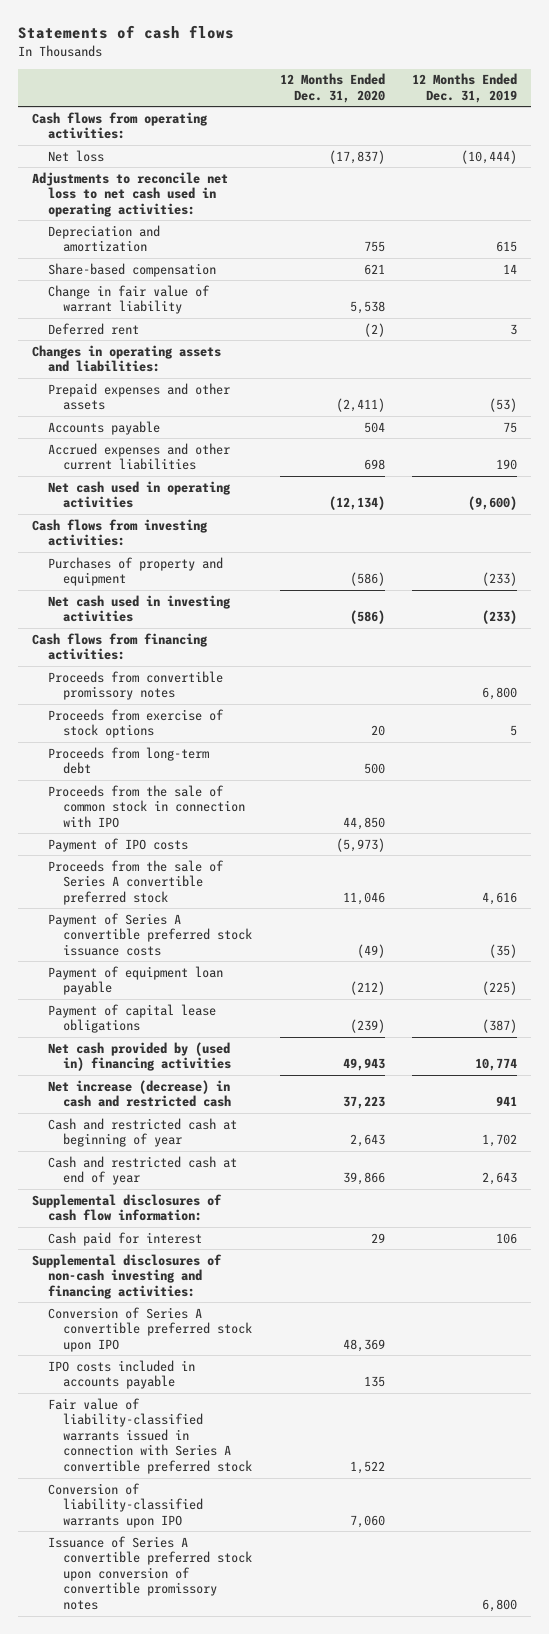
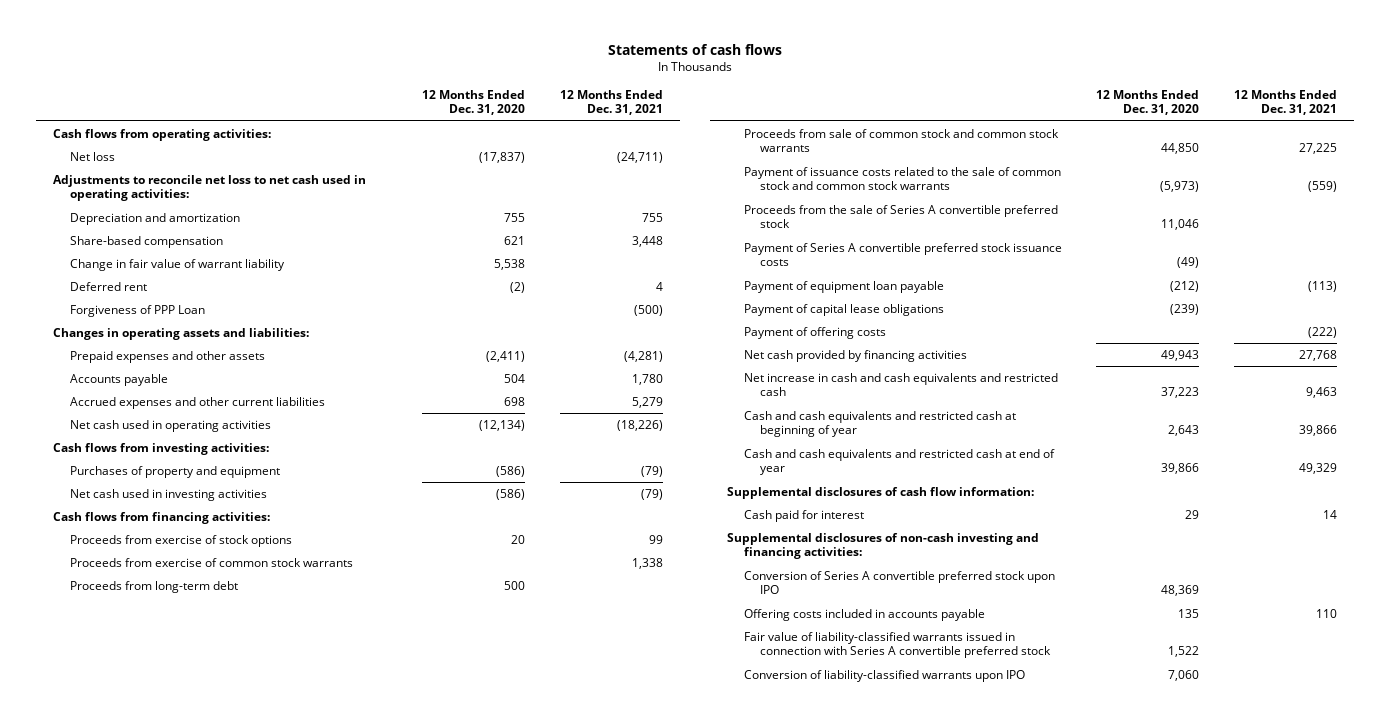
- | 12 Months Ended Dec. 31, 2020 | 12 Months Ended Dec. 31, 2019
+ | 12 Months Ended Dec. 31, 2020 | 12 Months Ended Dec. 31, 2021
+ Forgiveness of PPP Loan | | (500)
- Proceeds from convertible promissory notes | | 6,800
+ Proceeds from exercise of common stock warrants | | 1,338
- Proceeds from the sale of common stock in connection with IPO | 44,850 |
- Payment of IPO costs | (5,973) |
+ Proceeds from sale of common stock and common stock warrants | 44,850 | 27,225
+ Payment of issuance costs related to the sale of common stock and common stock warrants | (5,973) | (559)
- Net cash provided by (used in) financing activities | 49,943 | 10,774
- Net increase (decrease) in cash and restricted cash | 37,223 | 941
- Cash and restricted cash at beginning of year | 2,643 | 1,702
- Cash and restricted cash at end of year | 39,866 | 2,643
+ Payment of offering costs | | (222)
+ Net cash provided by financing activities | 49,943 | 27,768
+ Net increase in cash and cash equivalents and restricted cash | 37,223 | 9,463
+ Cash and cash equivalents and restricted cash at beginning of year | 2,643 | 39,866
+ Cash and cash equivalents and restricted cash at end of year | 39,866 | 49,329
- IPO costs included in accounts payable | 135 |
+ Offering costs included in accounts payable | 135 | 110
- Issuance of Series A convertible preferred stock upon conversion of convertible promissory notes | | 6,800

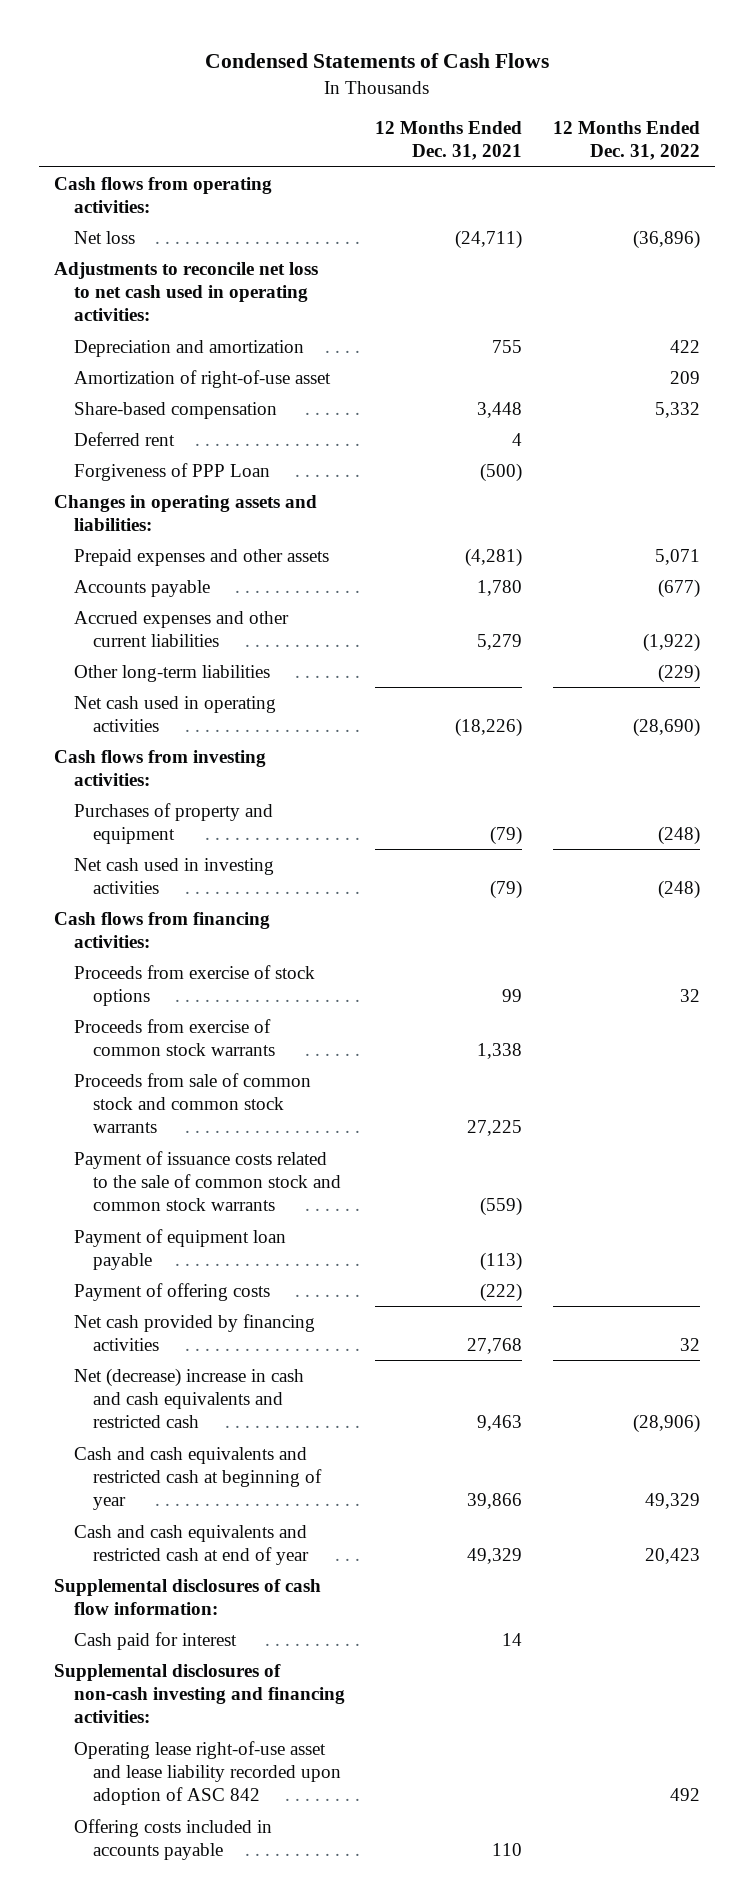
- Statements of cash flows
+ Condensed Statements of Cash Flows
- | 12 Months Ended Dec. 31, 2020 | 12 Months Ended Dec. 31, 2021
+ | 12 Months Ended Dec. 31, 2021 | 12 Months Ended Dec. 31, 2022
+ Amortization of right-of-use asset | | 209
- Change in fair value of warrant liability | 5,538 |
+ Other long-term liabilities | | (229)
- Proceeds from long-term debt | 500 |
- Proceeds from the sale of Series A convertible preferred stock | 11,046 |
- Payment of Series A convertible preferred stock issuance costs | (49) |
- Payment of capital lease obligations | (239) |
- Net increase in cash and cash equivalents and restricted cash | 37,223 | 9,463
+ Net (decrease) increase in cash and cash equivalents and restricted cash | 9,463 | (28,906)
- Conversion of Series A convertible preferred stock upon IPO | 48,369 |
+ Operating lease right-of-use asset and lease liability recorded upon adoption of ASC 842 | | 492
- Fair value of liability-classified warrants issued in connection with Series A convertible preferred stock | 1,522 |
- Conversion of liability-classified warrants upon IPO | 7,060 |

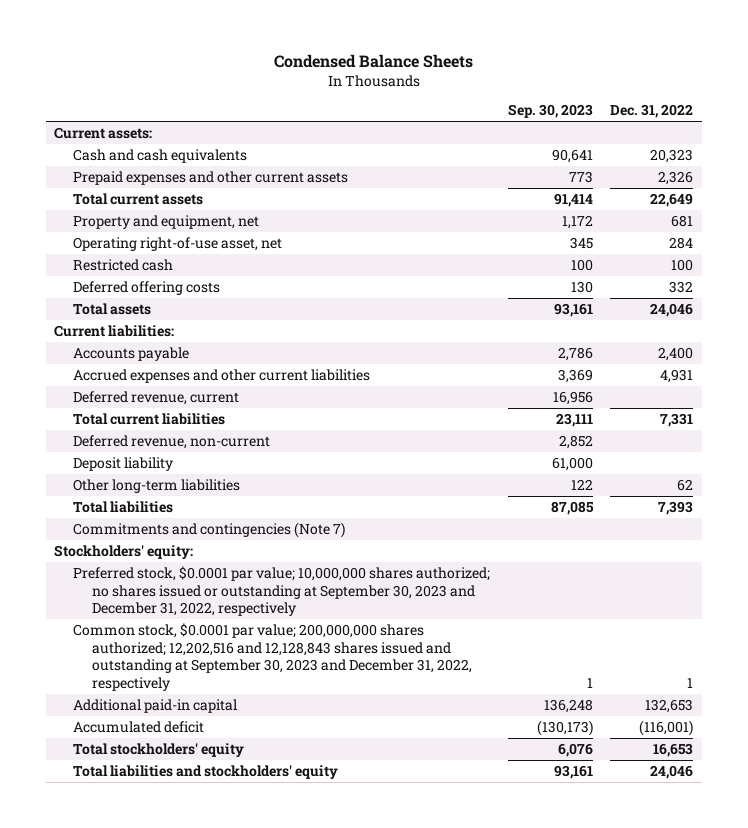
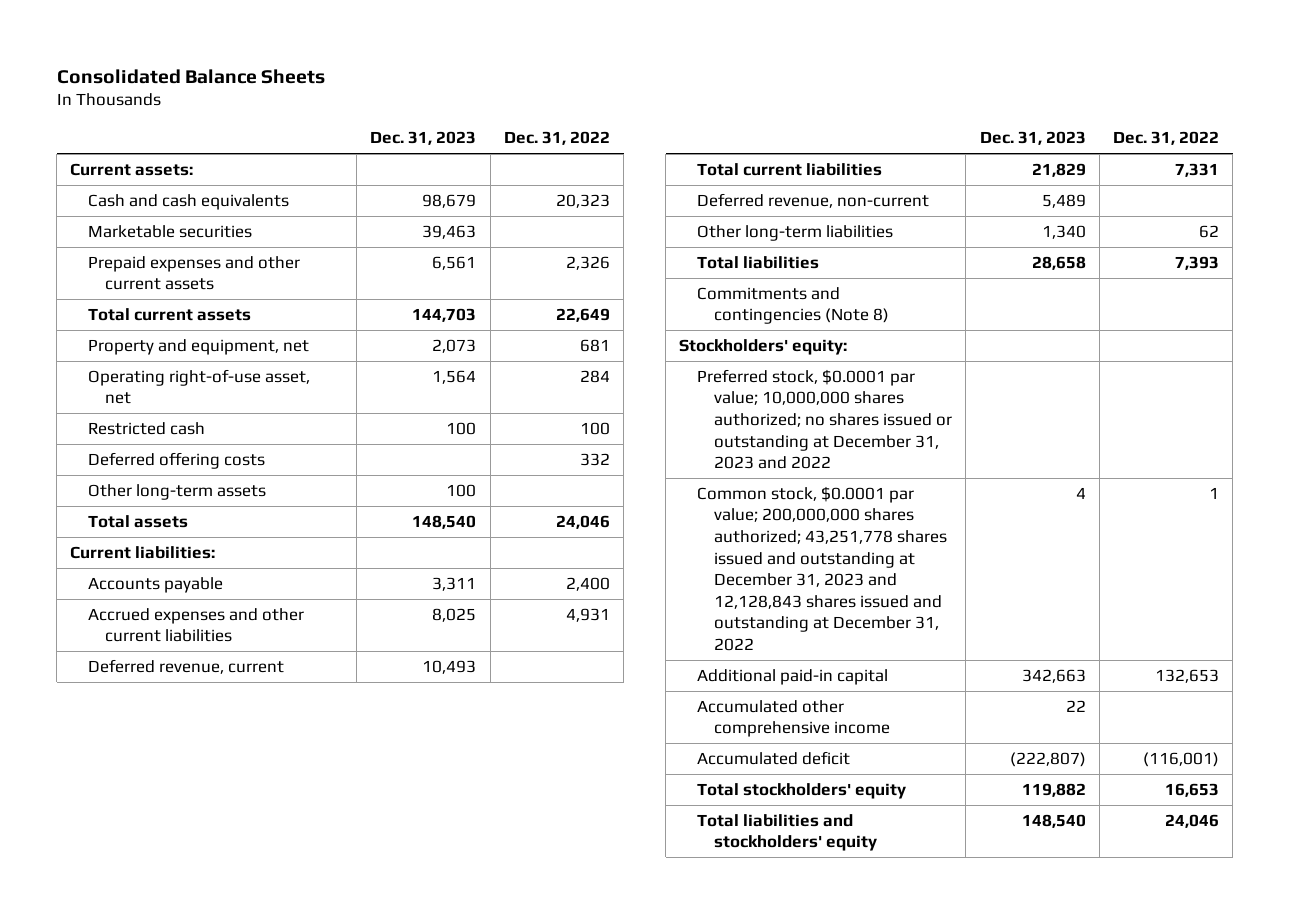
- Condensed Balance Sheets
+ Consolidated Balance Sheets
- | Sep. 30, 2023 | Dec. 31, 2022
+ | Dec. 31, 2023 | Dec. 31, 2022
+ Marketable securities | 39,463 |
+ Other long-term assets | 100 |
- Deposit liability | 61,000 |
- Commitments and contingencies (Note 7)
+ Commitments and contingencies (Note 8)
- Preferred stock, $0.0001 par value; 10,000,000 shares authorized; no shares issued or outstanding at September 30, 2023 and December 31, 2022, respectively
- Common stock, $0.0001 par value; 200,000,000 shares authorized; 12,202,516 and 12,128,843 shares issued and outstanding at September 30, 2023 and December 31, 2022, respectively | 1 | 1
+ Preferred stock, $0.0001 par value; 10,000,000 shares authorized; no shares issued or outstanding at December 31, 2023 and 2022
+ Common stock, $0.0001 par value; 200,000,000 shares authorized; 43,251,778 shares issued and outstanding at December 31, 2023 and 12,128,843 shares issued and outstanding at December 31, 2022 | 4 | 1
+ Accumulated other comprehensive income | 22 |

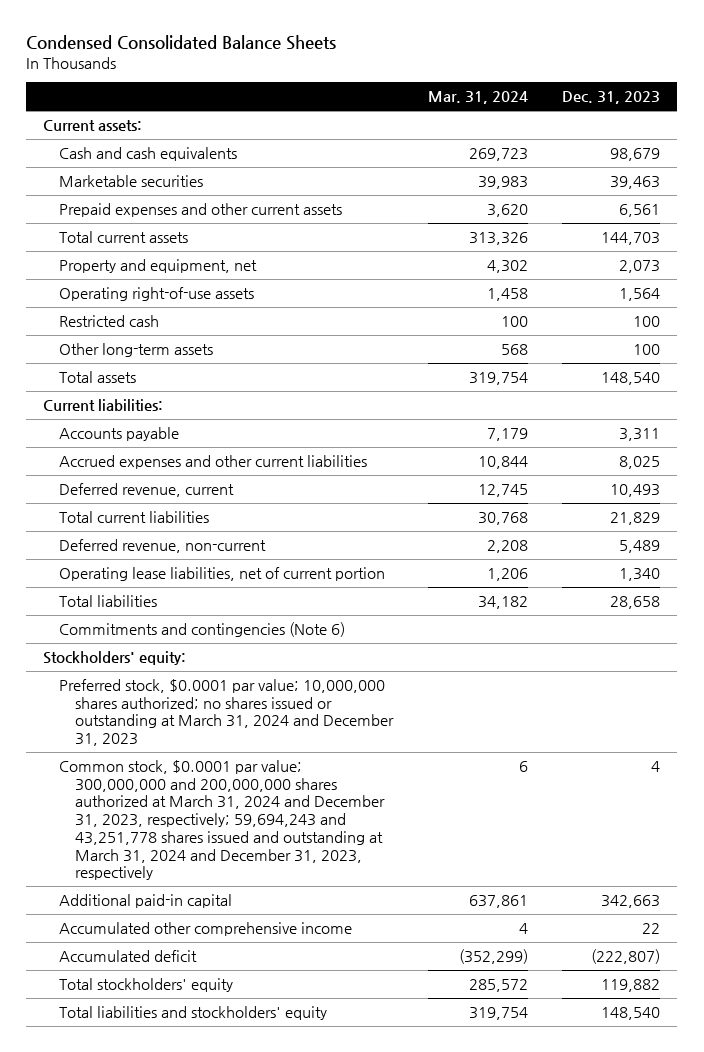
- Consolidated Balance Sheets
+ Condensed Consolidated Balance Sheets
- | Dec. 31, 2023 | Dec. 31, 2022
+ | Mar. 31, 2024 | Dec. 31, 2023
- Operating right-of-use asset, net | 1,564 | 284
+ Operating right-of-use assets | 1,458 | 1,564
- Deferred offering costs | | 332
- Other long-term liabilities | 1,340 | 62
+ Operating lease liabilities, net of current portion | 1,206 | 1,340
- Commitments and contingencies (Note 8)
+ Commitments and contingencies (Note 6)
- Preferred stock, $0.0001 par value; 10,000,000 shares authorized; no shares issued or outstanding at December 31, 2023 and 2022
- Common stock, $0.0001 par value; 200,000,000 shares authorized; 43,251,778 shares issued and outstanding at December 31, 2023 and 12,128,843 shares issued and outstanding at December 31, 2022 | 4 | 1
+ Preferred stock, $0.0001 par value; 10,000,000 shares authorized; no shares issued or outstanding at March 31, 2024 and December 31, 2023
+ Common stock, $0.0001 par value; 300,000,000 and 200,000,000 shares authorized at March 31, 2024 and December 31, 2023, respectively; 59,694,243 and 43,251,778 shares issued and outstanding at March 31, 2024 and December 31, 2023, respectively | 6 | 4

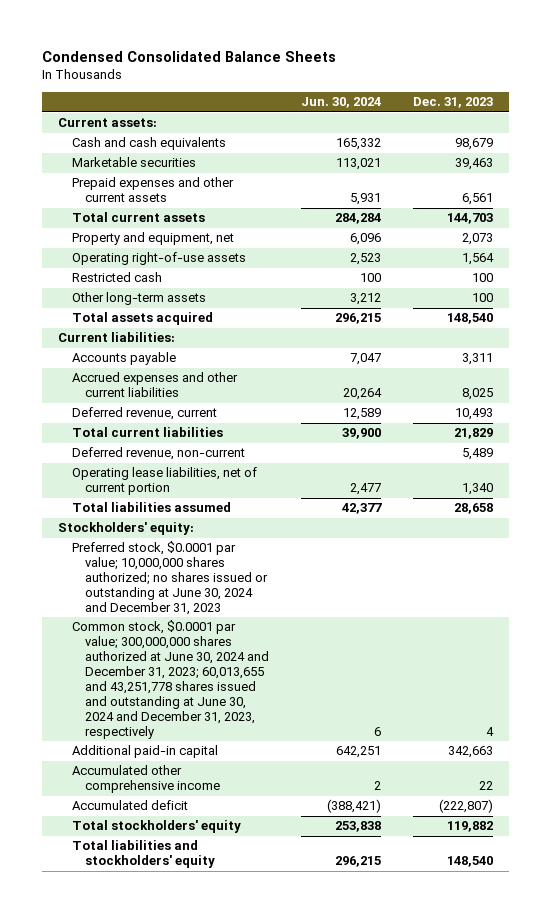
- | Mar. 31, 2024 | Dec. 31, 2023
+ | Jun. 30, 2024 | Dec. 31, 2023
- Total assets | 319,754 | 148,540
+ Total assets acquired | 296,215 | 148,540
- Total liabilities | 34,182 | 28,658
- Commitments and contingencies (Note 6)
+ Total liabilities assumed | 42,377 | 28,658
- Preferred stock, $0.0001 par value; 10,000,000 shares authorized; no shares issued or outstanding at March 31, 2024 and December 31, 2023
- Common stock, $0.0001 par value; 300,000,000 and 200,000,000 shares authorized at March 31, 2024 and December 31, 2023, respectively; 59,694,243 and 43,251,778 shares issued and outstanding at March 31, 2024 and December 31, 2023, respectively | 6 | 4
+ Preferred stock, $0.0001 par value; 10,000,000 shares authorized; no shares issued or outstanding at June 30, 2024 and December 31, 2023
+ Common stock, $0.0001 par value; 300,000,000 shares authorized at June 30, 2024 and December 31, 2023; 60,013,655 and 43,251,778 shares issued and outstanding at June 30, 2024 and December 31, 2023, respectively | 6 | 4

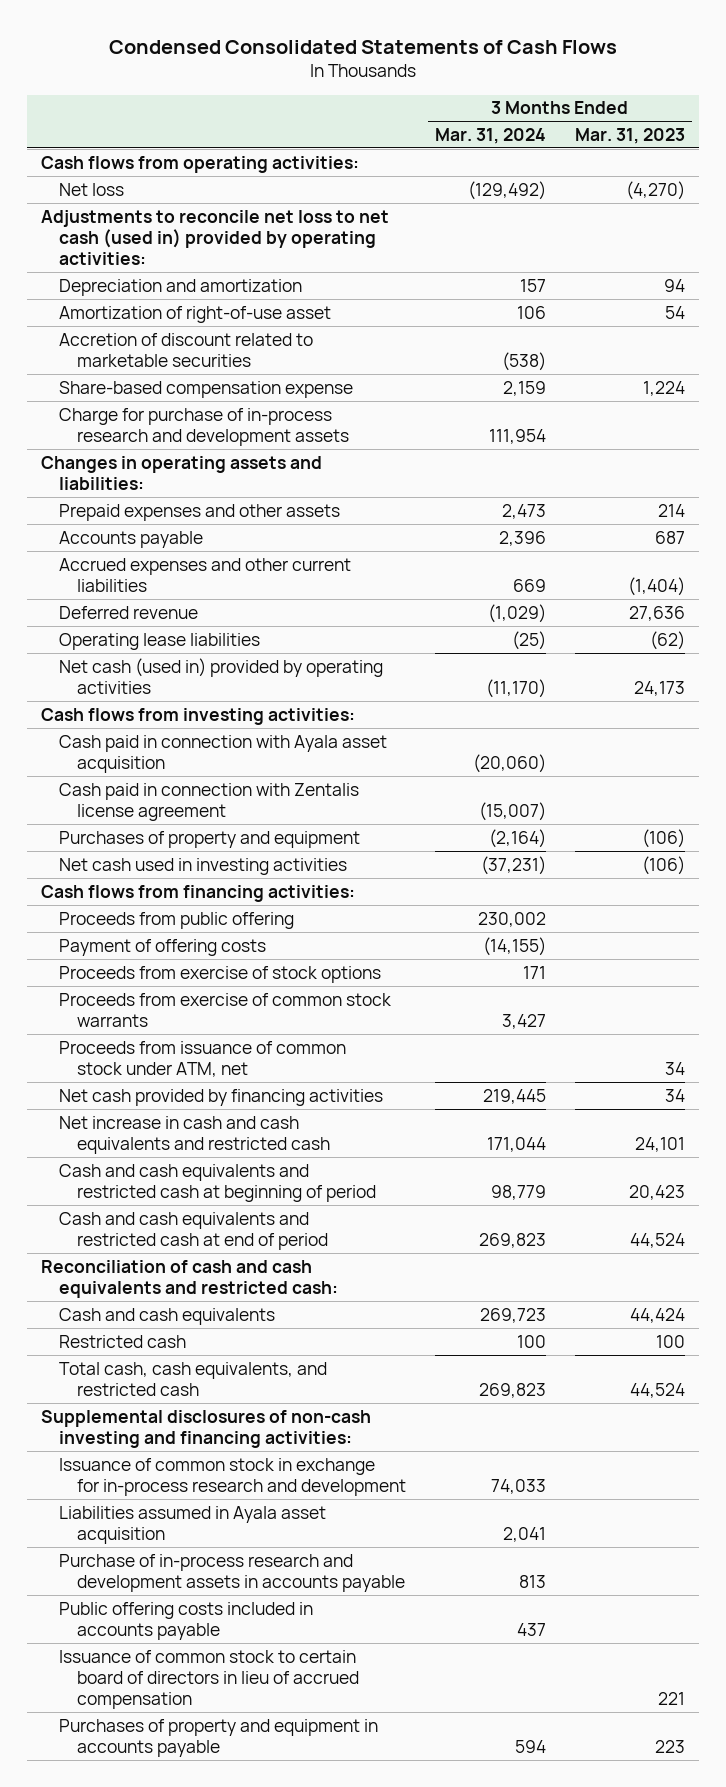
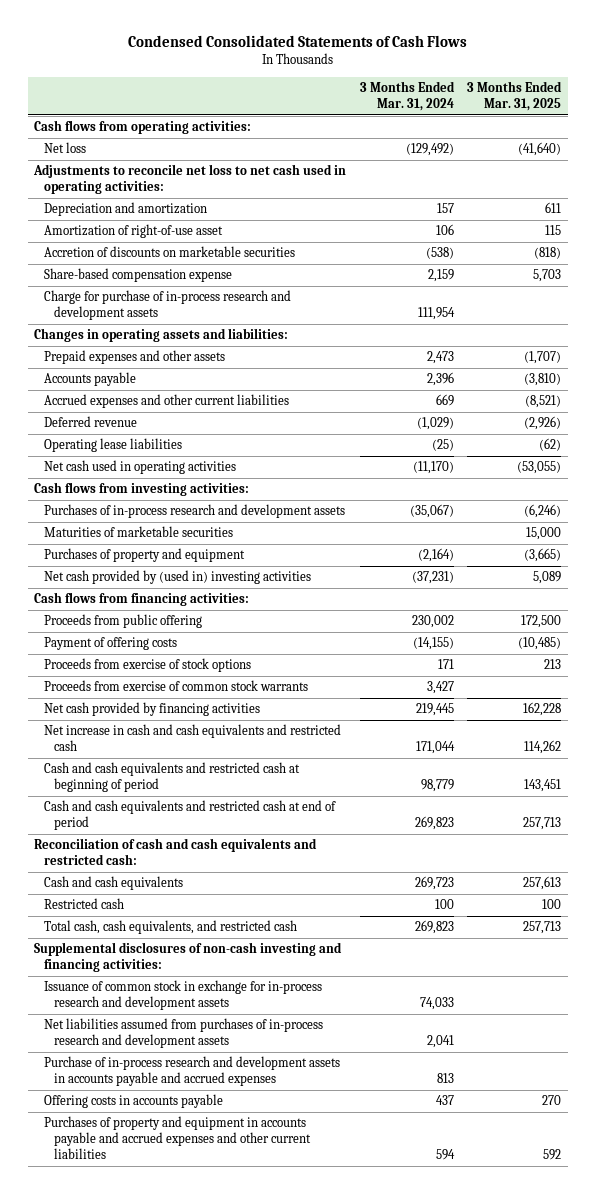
- | 3 Months Ended Mar. 31, 2024 | 3 Months Ended Mar. 31, 2023
+ | 3 Months Ended Mar. 31, 2024 | 3 Months Ended Mar. 31, 2025
- Adjustments to reconcile net loss to net cash (used in) provided by operating activities:
+ Adjustments to reconcile net loss to net cash used in operating activities:
- Accretion of discount related to marketable securities | (538) |
+ Accretion of discounts on marketable securities | (538) | (818)
- Net cash (used in) provided by operating activities | (11,170) | 24,173
+ Net cash used in operating activities | (11,170) | (53,055)
- Cash paid in connection with Ayala asset acquisition | (20,060) |
- Cash paid in connection with Zentalis license agreement | (15,007) |
+ Purchases of in-process research and development assets | (35,067) | (6,246)
+ Maturities of marketable securities | | 15,000
- Net cash used in investing activities | (37,231) | (106)
+ Net cash provided by (used in) investing activities | (37,231) | 5,089
- Proceeds from issuance of common stock under ATM, net | | 34
- Issuance of common stock in exchange for in-process research and development | 74,033 |
- Liabilities assumed in Ayala asset acquisition | 2,041 |
- Purchase of in-process research and development assets in accounts payable | 813 |
- Public offering costs included in accounts payable | 437 |
- Issuance of common stock to certain board of directors in lieu of accrued compensation | | 221
- Purchases of property and equipment in accounts payable | 594 | 223
+ Issuance of common stock in exchange for in-process research and development assets | 74,033 |
+ Net liabilities assumed from purchases of in-process research and development assets | 2,041 |
+ Purchase of in-process research and development assets in accounts payable and accrued expenses | 813 |
+ Offering costs in accounts payable | 437 | 270
+ Purchases of property and equipment in accounts payable and accrued expenses and other current liabilities | 594 | 592

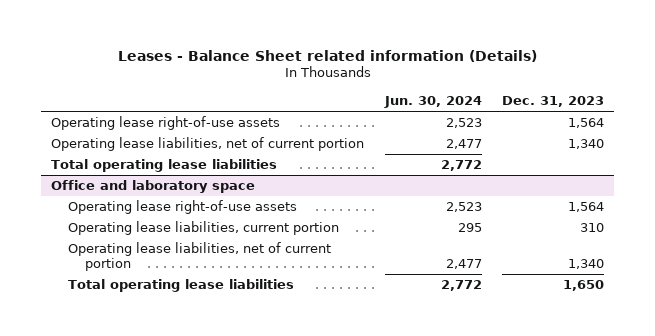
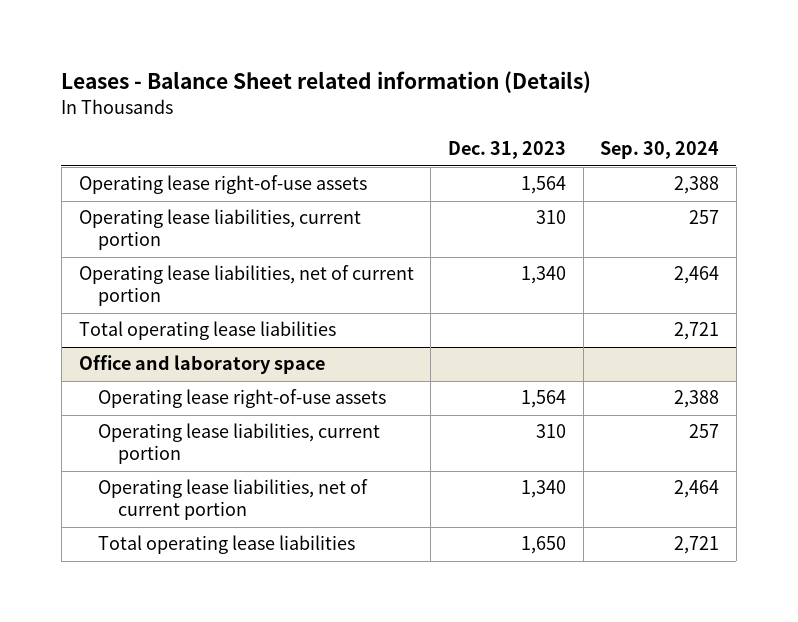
- | Jun. 30, 2024 | Dec. 31, 2023
+ | Dec. 31, 2023 | Sep. 30, 2024
+ Operating lease liabilities, current portion | 310 | 257

